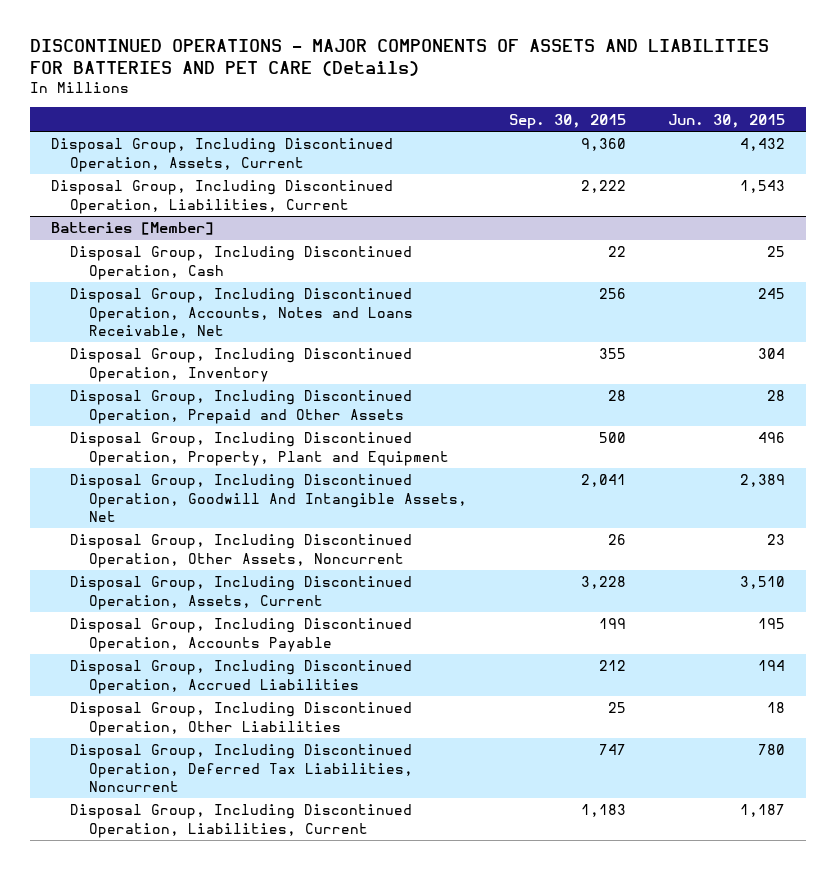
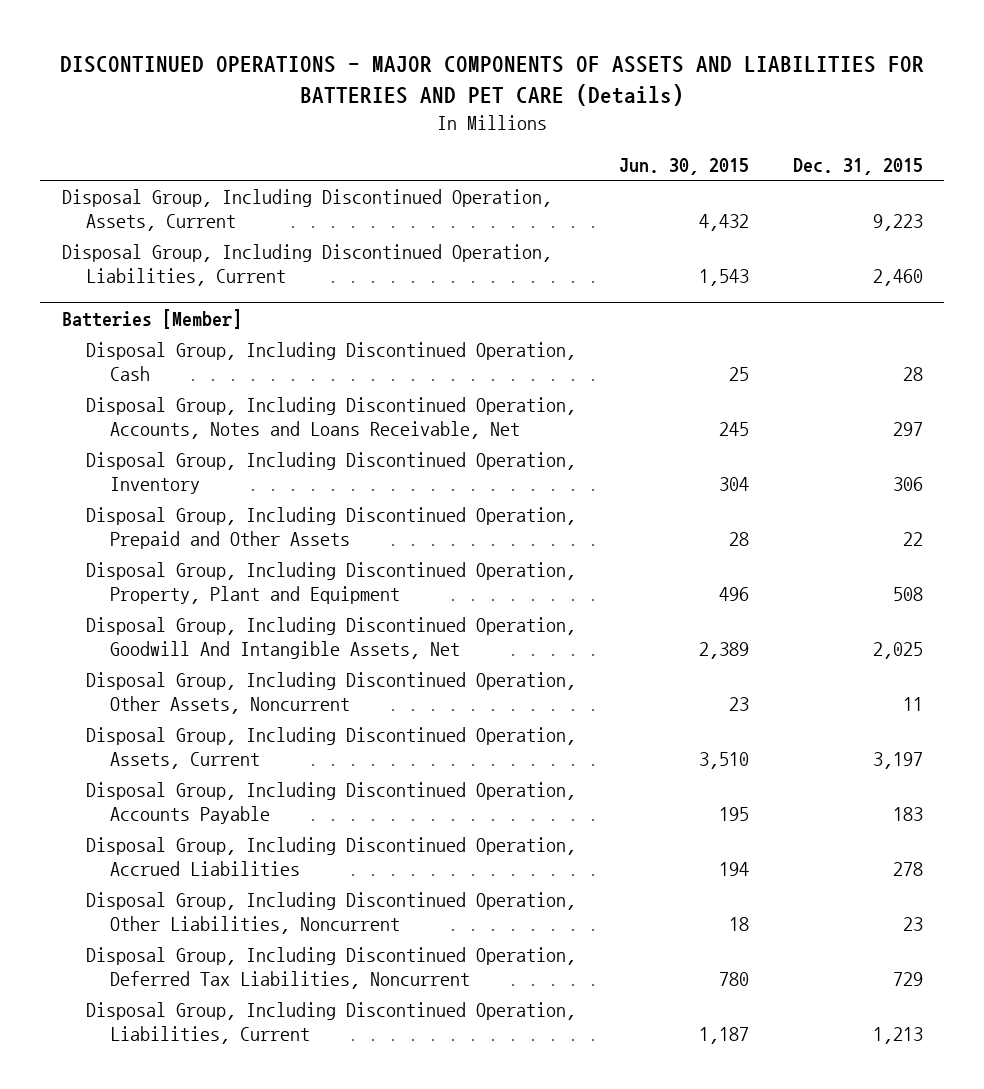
- | Sep. 30, 2015 | Jun. 30, 2015
+ | Jun. 30, 2015 | Dec. 31, 2015
@ Batteries [Member]
- Disposal Group, Including Discontinued Operation, Other Liabilities | 25 | 18
+ Disposal Group, Including Discontinued Operation, Other Liabilities, Noncurrent | 18 | 23

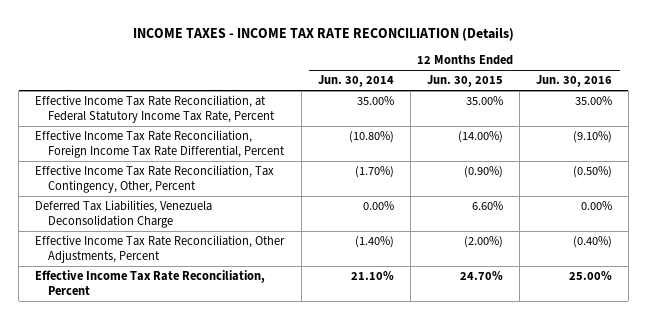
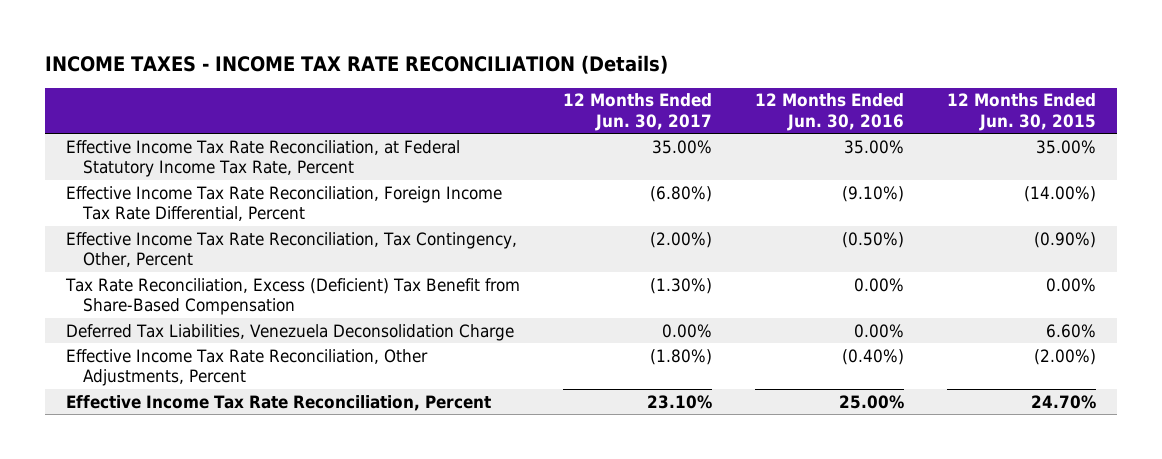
- | 12 Months Ended Jun. 30, 2014 | 12 Months Ended Jun. 30, 2015 | 12 Months Ended Jun. 30, 2016
+ | 12 Months Ended Jun. 30, 2017 | 12 Months Ended Jun. 30, 2016 | 12 Months Ended Jun. 30, 2015
+ Tax Rate Reconciliation, Excess (Deficient) Tax Benefit from Share-Based Compensation | (1.30%) | 0.00% | 0.00%

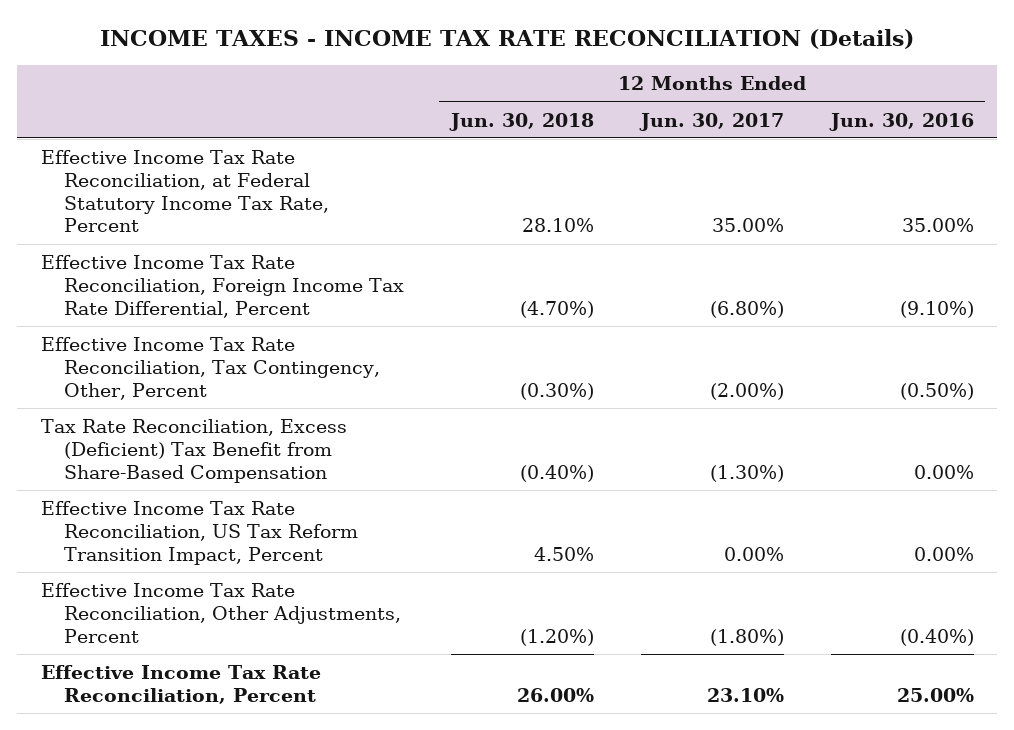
- | 12 Months Ended Jun. 30, 2017 | 12 Months Ended Jun. 30, 2016 | 12 Months Ended Jun. 30, 2015
+ | 12 Months Ended Jun. 30, 2018 | 12 Months Ended Jun. 30, 2017 | 12 Months Ended Jun. 30, 2016
- Deferred Tax Liabilities, Venezuela Deconsolidation Charge | 0.00% | 0.00% | 6.60%
+ Effective Income Tax Rate Reconciliation, US Tax Reform Transition Impact, Percent | 4.50% | 0.00% | 0.00%

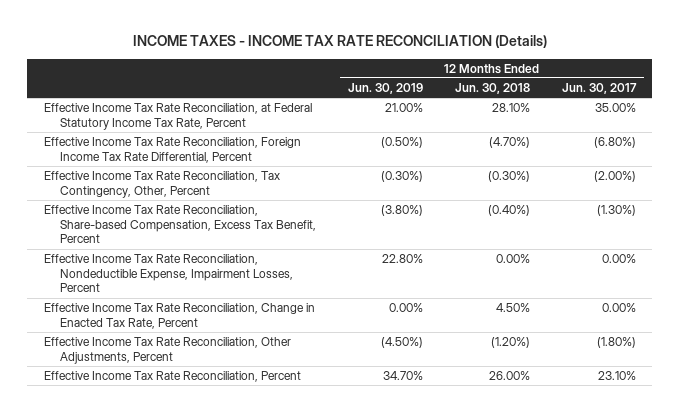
- | 12 Months Ended Jun. 30, 2018 | 12 Months Ended Jun. 30, 2017 | 12 Months Ended Jun. 30, 2016
+ | 12 Months Ended Jun. 30, 2019 | 12 Months Ended Jun. 30, 2018 | 12 Months Ended Jun. 30, 2017
- Tax Rate Reconciliation, Excess (Deficient) Tax Benefit from Share-Based Compensation | (0.40%) | (1.30%) | 0.00%
- Effective Income Tax Rate Reconciliation, US Tax Reform Transition Impact, Percent | 4.50% | 0.00% | 0.00%
+ Effective Income Tax Rate Reconciliation, Share-based Compensation, Excess Tax Benefit, Percent | (3.80%) | (0.40%) | (1.30%)
+ Effective Income Tax Rate Reconciliation, Nondeductible Expense, Impairment Losses, Percent | 22.80% | 0.00% | 0.00%
+ Effective Income Tax Rate Reconciliation, Change in Enacted Tax Rate, Percent | 0.00% | 4.50% | 0.00%

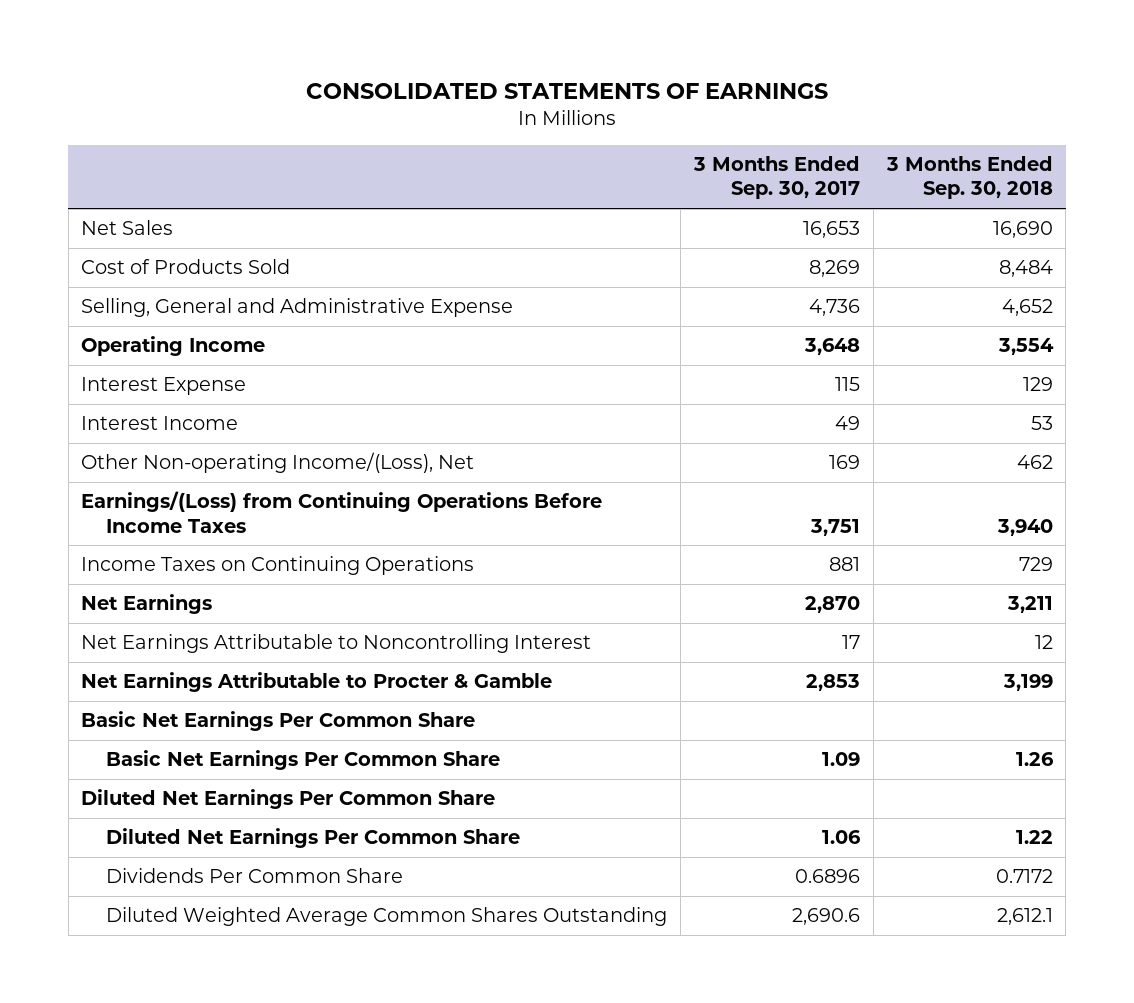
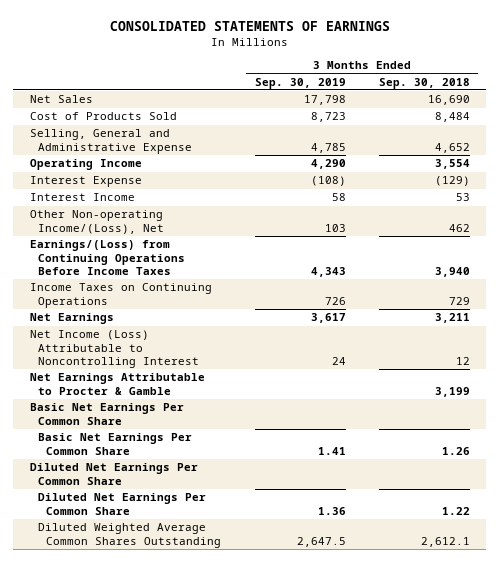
- | 3 Months Ended Sep. 30, 2017 | 3 Months Ended Sep. 30, 2018
+ | 3 Months Ended Sep. 30, 2019 | 3 Months Ended Sep. 30, 2018
- Interest Expense | 115 | 129
+ Interest Expense | (108) | (129)
- Net Earnings Attributable to Noncontrolling Interest | 17 | 12
+ Net Income (Loss) Attributable to Noncontrolling Interest | 24 | 12
- Dividends Per Common Share | 0.6896 | 0.7172

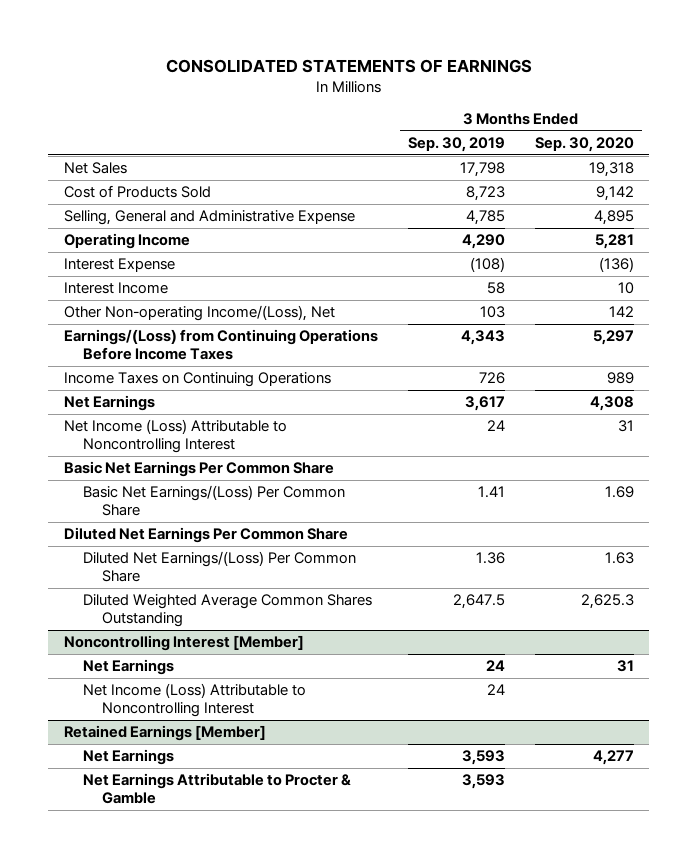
- | 3 Months Ended Sep. 30, 2019 | 3 Months Ended Sep. 30, 2018
+ | 3 Months Ended Sep. 30, 2019 | 3 Months Ended Sep. 30, 2020
- Net Earnings Attributable to Procter & Gamble | | 3,199
- Basic Net Earnings Per Common Share | 1.41 | 1.26
+ Basic Net Earnings/(Loss) Per Common Share | 1.41 | 1.69
- Diluted Net Earnings Per Common Share | 1.36 | 1.22
+ Diluted Net Earnings/(Loss) Per Common Share | 1.36 | 1.63
+ Noncontrolling Interest [Member]
+ Net Earnings | 24 | 31
+ Net Income (Loss) Attributable to Noncontrolling Interest | 24 |
+ Retained Earnings [Member]
+ Net Earnings | 3,593 | 4,277
+ Net Earnings Attributable to Procter & Gamble | 3,593 |

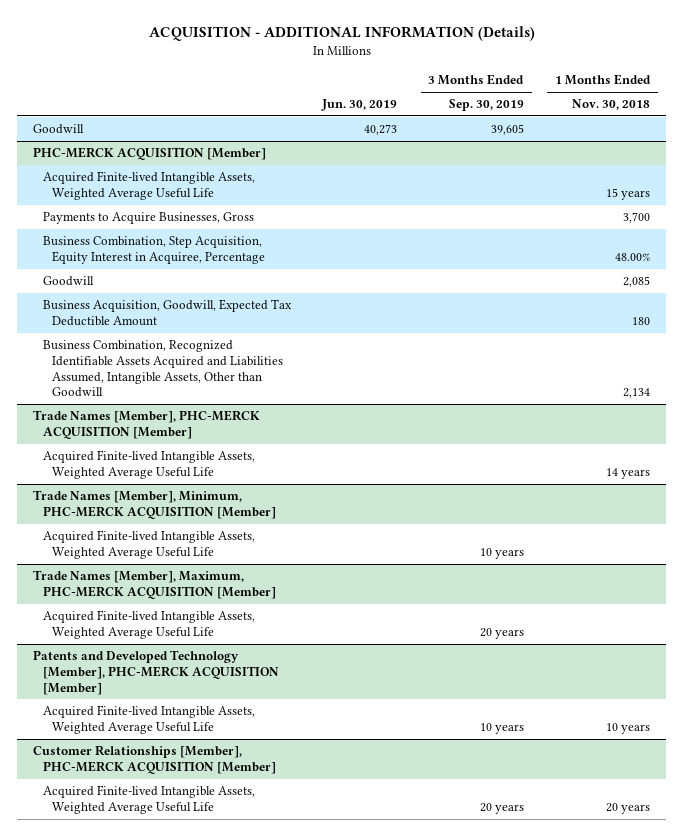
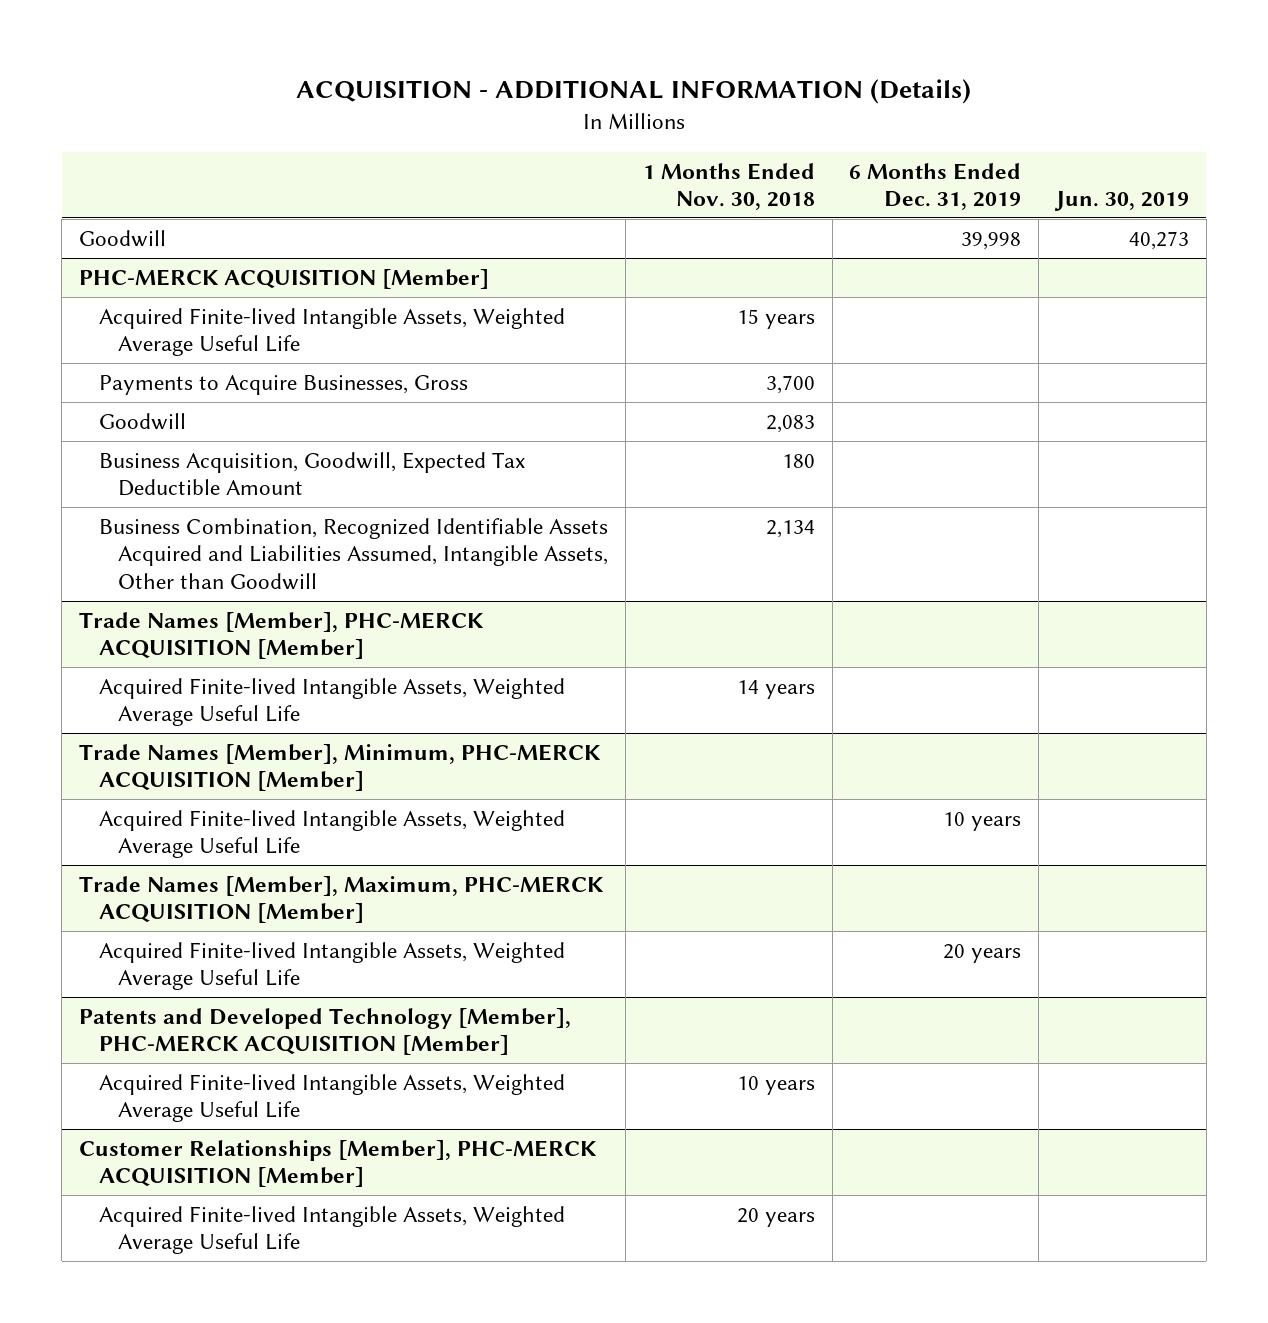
- | Jun. 30, 2019 | 3 Months Ended Sep. 30, 2019 | 1 Months Ended Nov. 30, 2018
+ | 1 Months Ended Nov. 30, 2018 | 6 Months Ended Dec. 31, 2019 | Jun. 30, 2019
@ PHC-MERCK ACQUISITION [Member]
- Business Combination, Step Acquisition, Equity Interest in Acquiree, Percentage | | | 48.00%
- Goodwill | | | 2,085
+ Goodwill | 2,083 | |

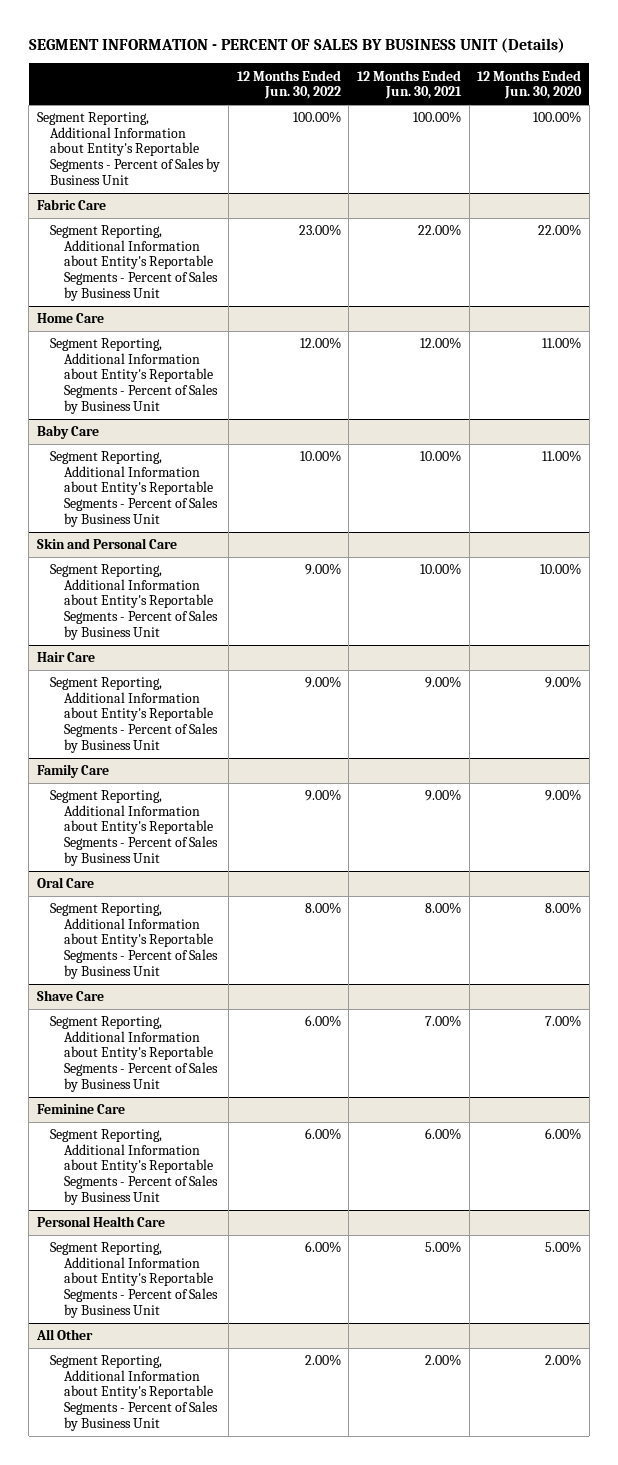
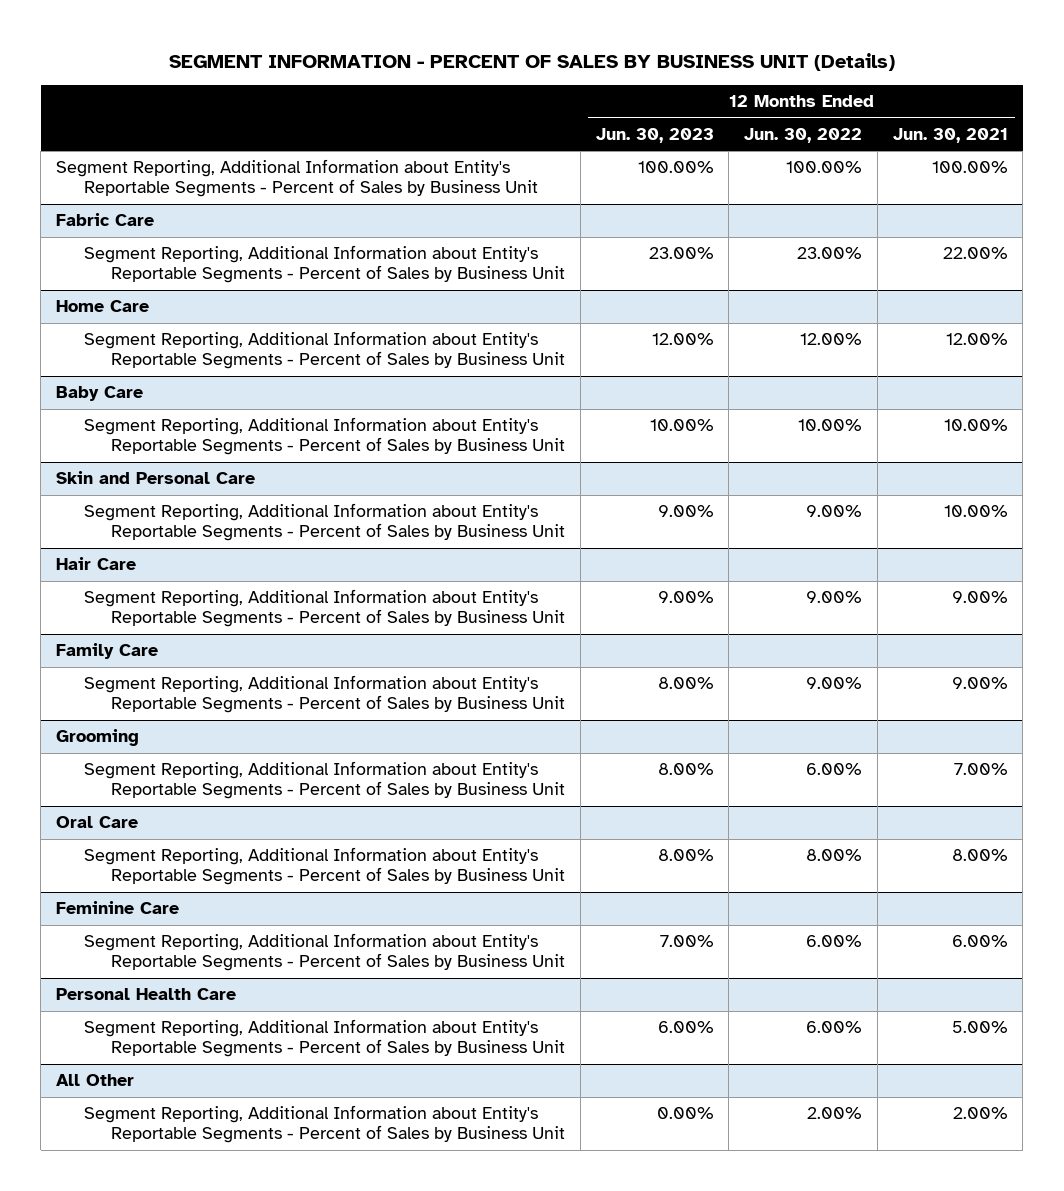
- | 12 Months Ended Jun. 30, 2022 | 12 Months Ended Jun. 30, 2021 | 12 Months Ended Jun. 30, 2020
+ | 12 Months Ended Jun. 30, 2023 | 12 Months Ended Jun. 30, 2022 | 12 Months Ended Jun. 30, 2021
+ Grooming
+ Segment Reporting, Additional Information about Entity's Reportable Segments - Percent of Sales by Business Unit | 8.00% | 6.00% | 7.00%
- Shave Care
- Segment Reporting, Additional Information about Entity's Reportable Segments - Percent of Sales by Business Unit | 6.00% | 7.00% | 7.00%

